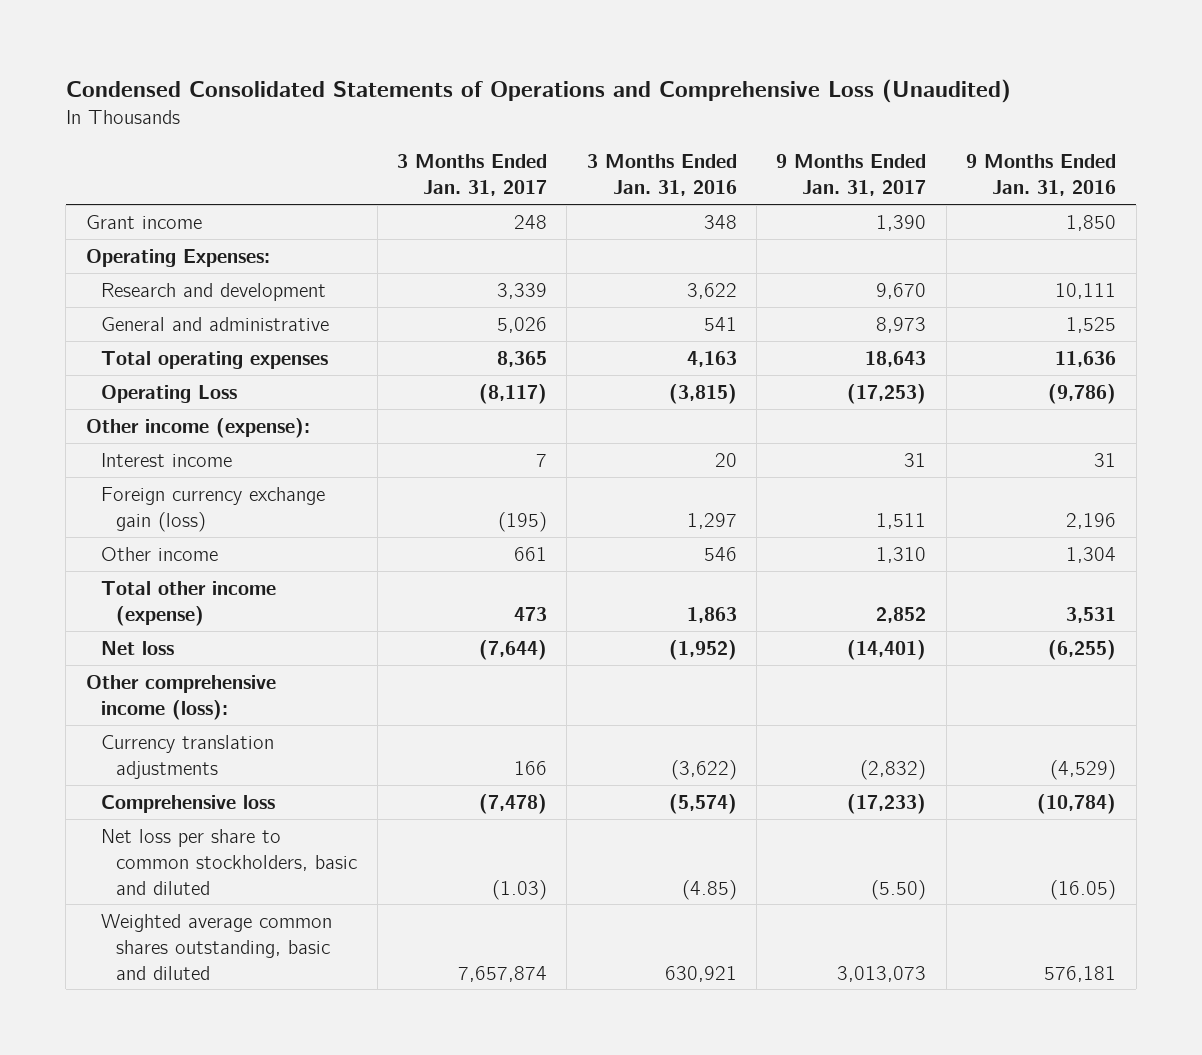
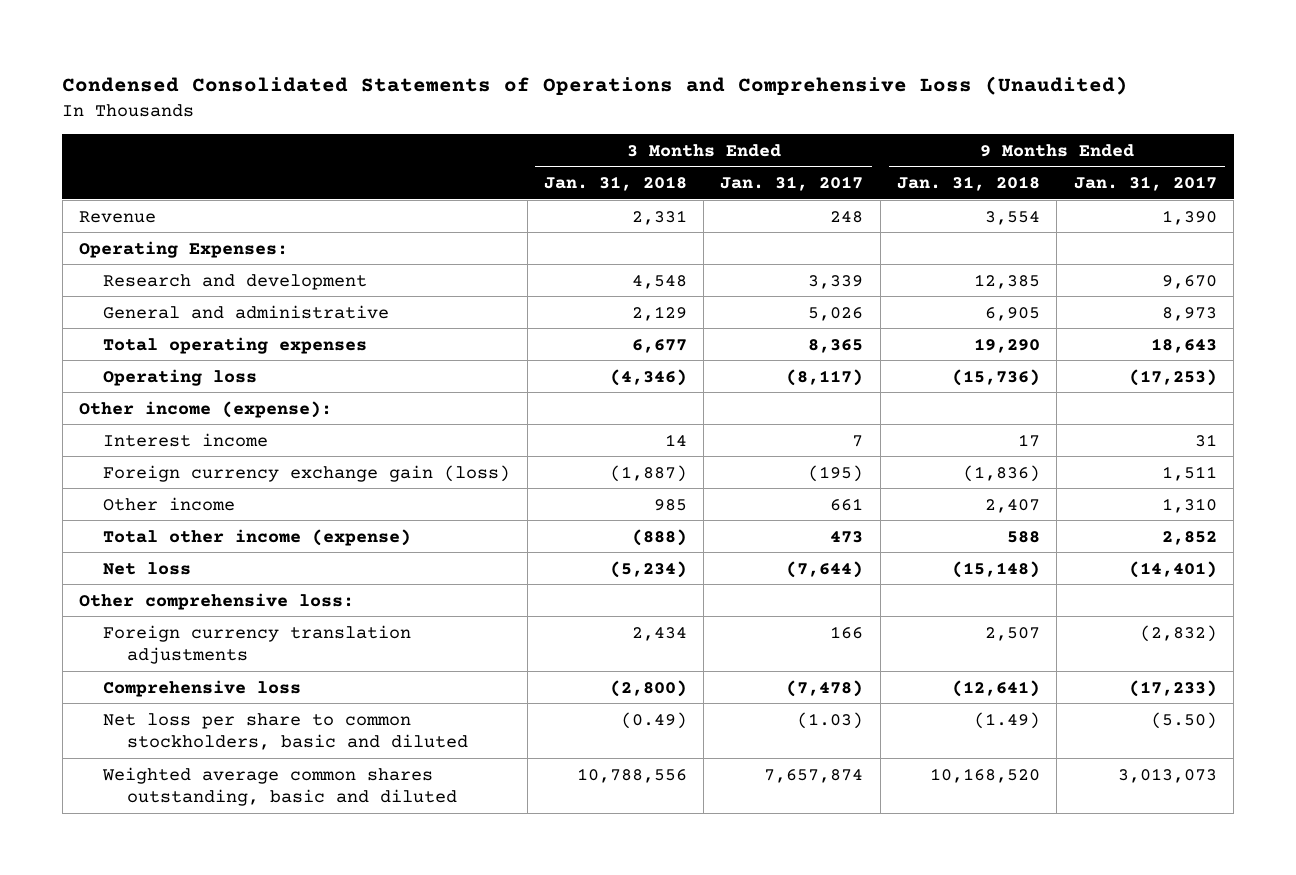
- | 3 Months Ended Jan. 31, 2017 | 3 Months Ended Jan. 31, 2016 | 9 Months Ended Jan. 31, 2017 | 9 Months Ended Jan. 31, 2016
+ | 3 Months Ended Jan. 31, 2018 | 3 Months Ended Jan. 31, 2017 | 9 Months Ended Jan. 31, 2018 | 9 Months Ended Jan. 31, 2017
- Grant income | 248 | 348 | 1,390 | 1,850
+ Revenue | 2,331 | 248 | 3,554 | 1,390
- Operating Loss | (8,117) | (3,815) | (17,253) | (9,786)
+ Operating loss | (4,346) | (8,117) | (15,736) | (17,253)
- Other comprehensive income (loss):
- Currency translation adjustments | 166 | (3,622) | (2,832) | (4,529)
+ Other comprehensive loss:
+ Foreign currency translation adjustments | 2,434 | 166 | 2,507 | (2,832)

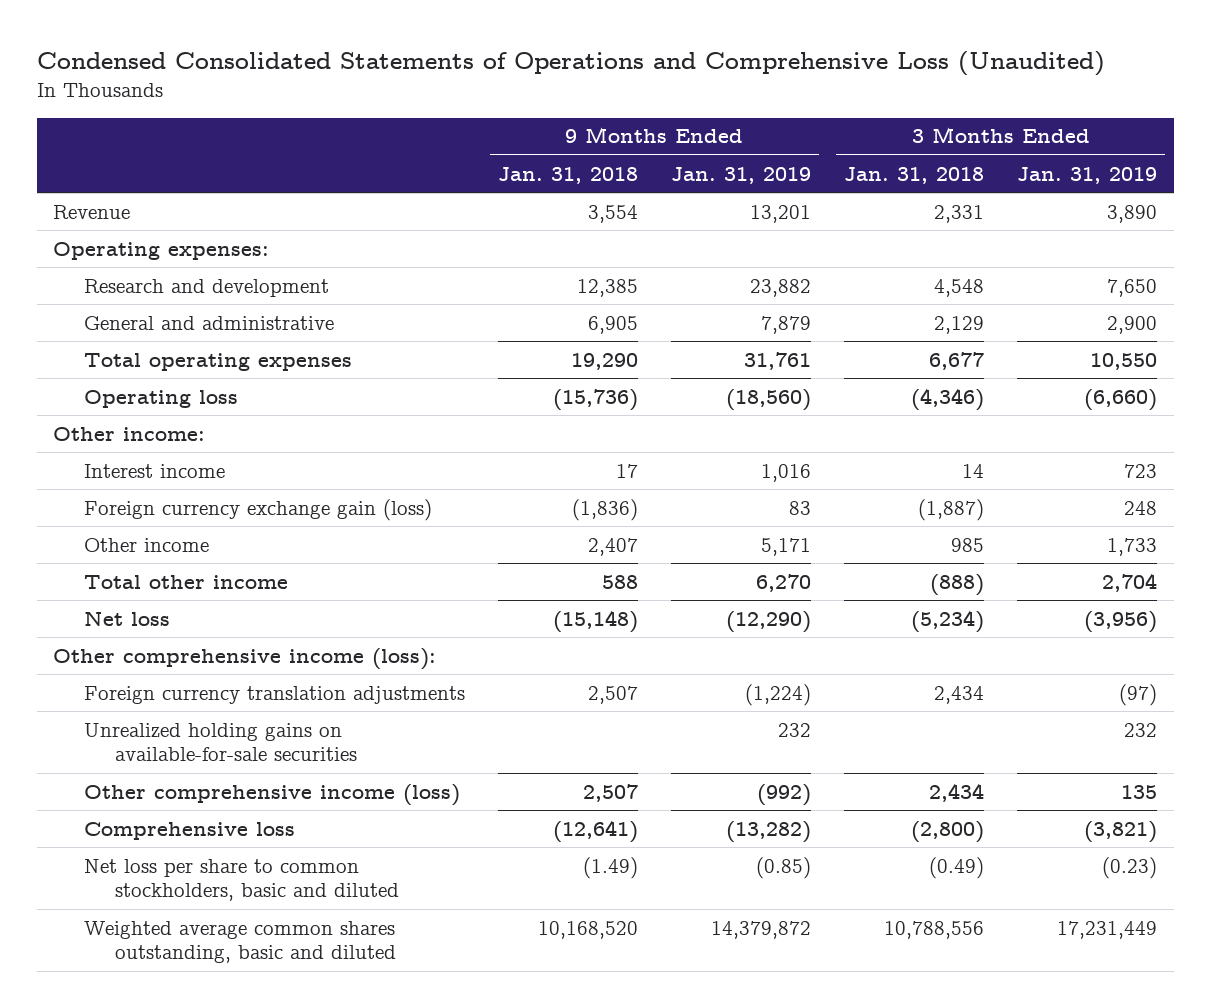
- | 3 Months Ended Jan. 31, 2018 | 3 Months Ended Jan. 31, 2017 | 9 Months Ended Jan. 31, 2018 | 9 Months Ended Jan. 31, 2017
+ | 9 Months Ended Jan. 31, 2018 | 9 Months Ended Jan. 31, 2019 | 3 Months Ended Jan. 31, 2018 | 3 Months Ended Jan. 31, 2019
- Operating Expenses:
+ Operating expenses:
- Other income (expense):
+ Other income:
- Total other income (expense) | (888) | 473 | 588 | 2,852
+ Total other income | 588 | 6,270 | (888) | 2,704
- Other comprehensive loss:
+ Other comprehensive income (loss):
+ Unrealized holding gains on available-for-sale securities | | 232 | | 232
+ Other comprehensive income (loss) | 2,507 | (992) | 2,434 | 135

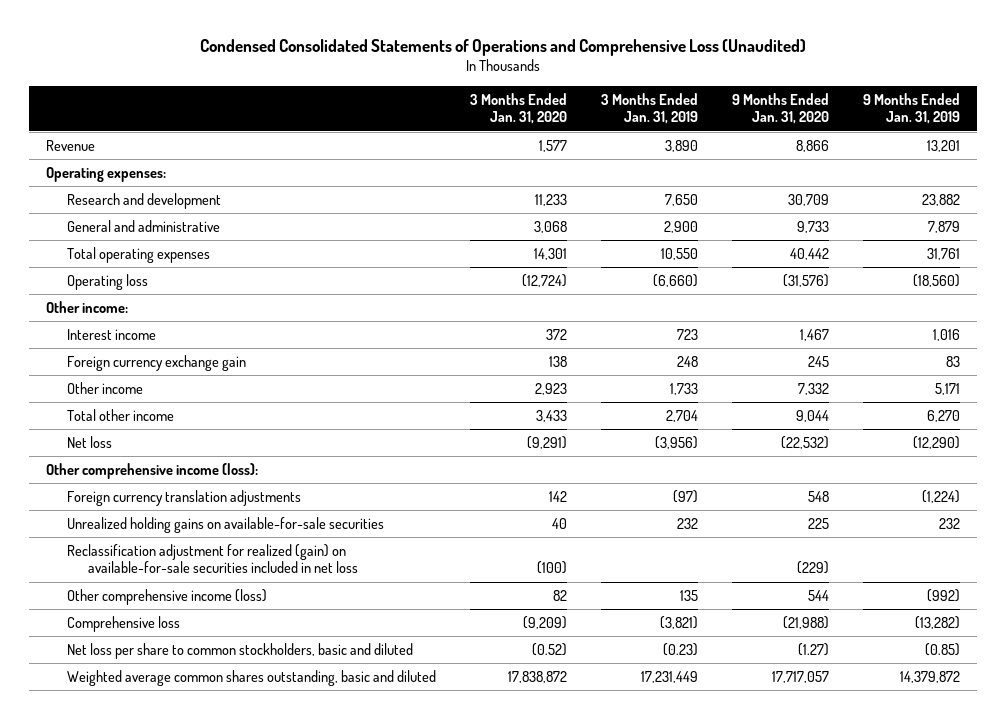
- | 9 Months Ended Jan. 31, 2018 | 9 Months Ended Jan. 31, 2019 | 3 Months Ended Jan. 31, 2018 | 3 Months Ended Jan. 31, 2019
+ | 3 Months Ended Jan. 31, 2020 | 3 Months Ended Jan. 31, 2019 | 9 Months Ended Jan. 31, 2020 | 9 Months Ended Jan. 31, 2019
- Foreign currency exchange gain (loss) | (1,836) | 83 | (1,887) | 248
+ Foreign currency exchange gain | 138 | 248 | 245 | 83
+ Reclassification adjustment for realized (gain) on available-for-sale securities included in net loss | (100) | | (229) |

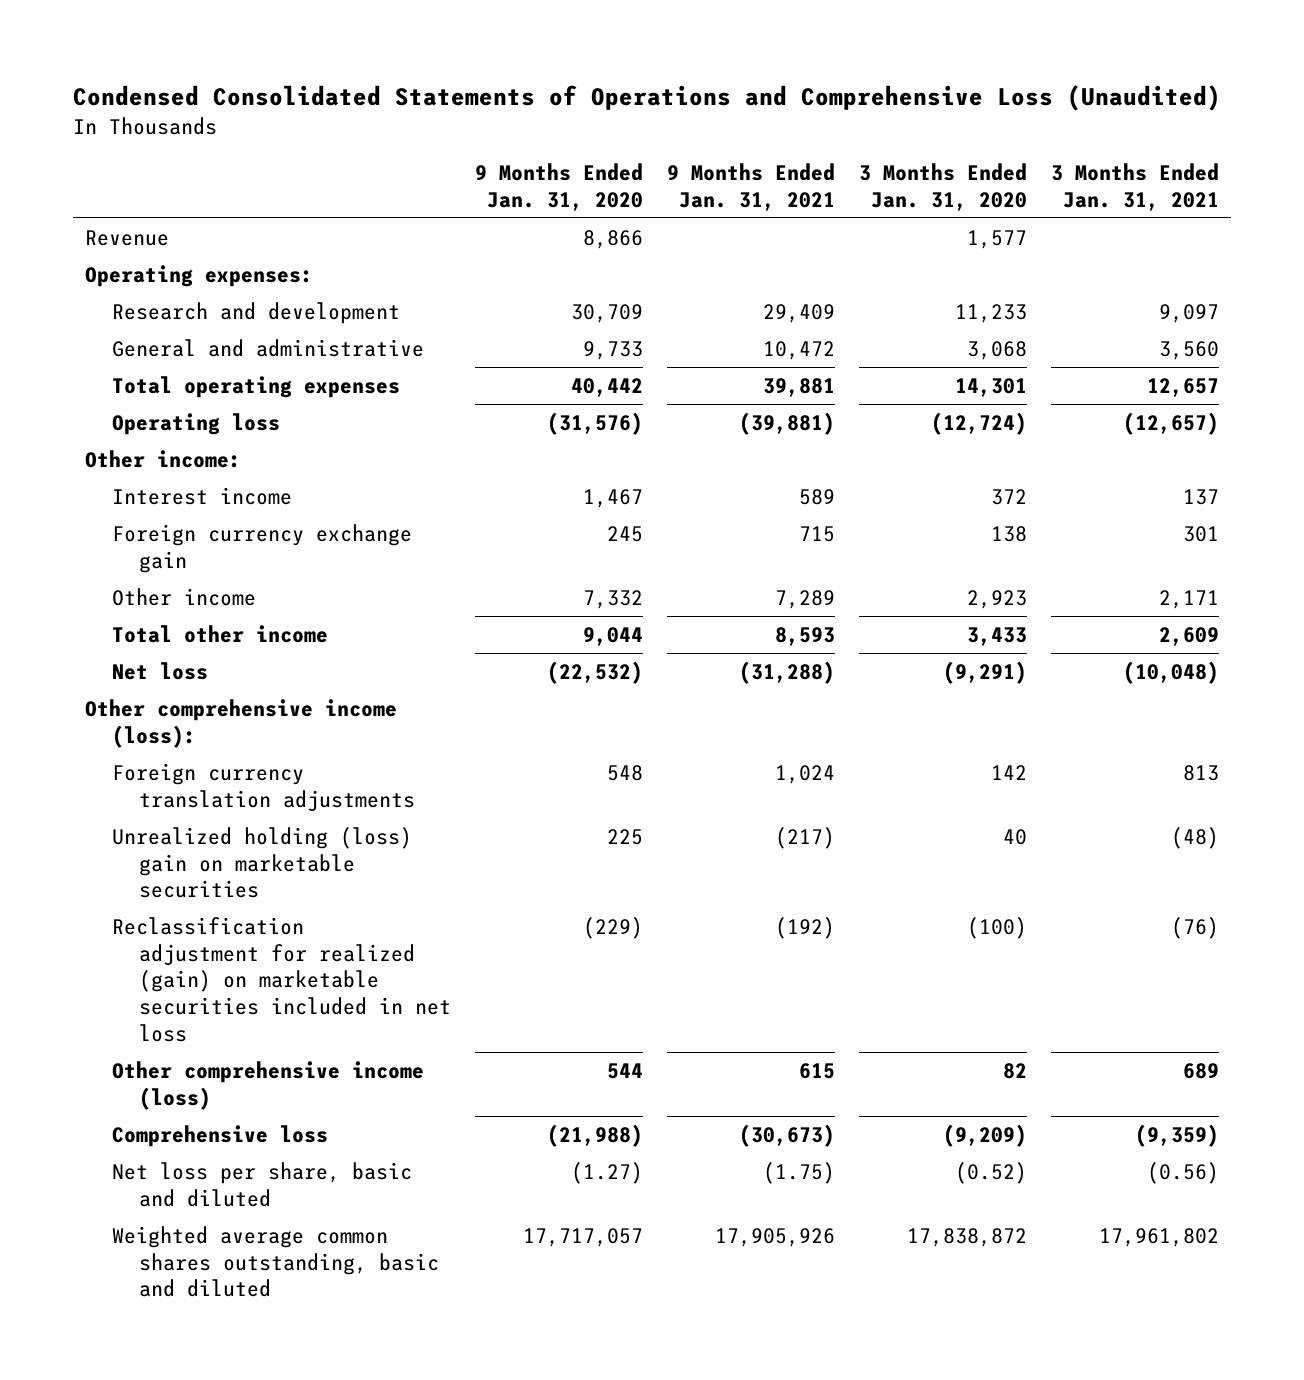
- | 3 Months Ended Jan. 31, 2020 | 3 Months Ended Jan. 31, 2019 | 9 Months Ended Jan. 31, 2020 | 9 Months Ended Jan. 31, 2019
+ | 9 Months Ended Jan. 31, 2020 | 9 Months Ended Jan. 31, 2021 | 3 Months Ended Jan. 31, 2020 | 3 Months Ended Jan. 31, 2021
- Unrealized holding gains on available-for-sale securities | 40 | 232 | 225 | 232
- Reclassification adjustment for realized (gain) on available-for-sale securities included in net loss | (100) | | (229) |
+ Unrealized holding (loss) gain on marketable securities | 225 | (217) | 40 | (48)
+ Reclassification adjustment for realized (gain) on marketable securities included in net loss | (229) | (192) | (100) | (76)
- Net loss per share to common stockholders, basic and diluted | (0.52) | (0.23) | (1.27) | (0.85)
+ Net loss per share, basic and diluted | (1.27) | (1.75) | (0.52) | (0.56)

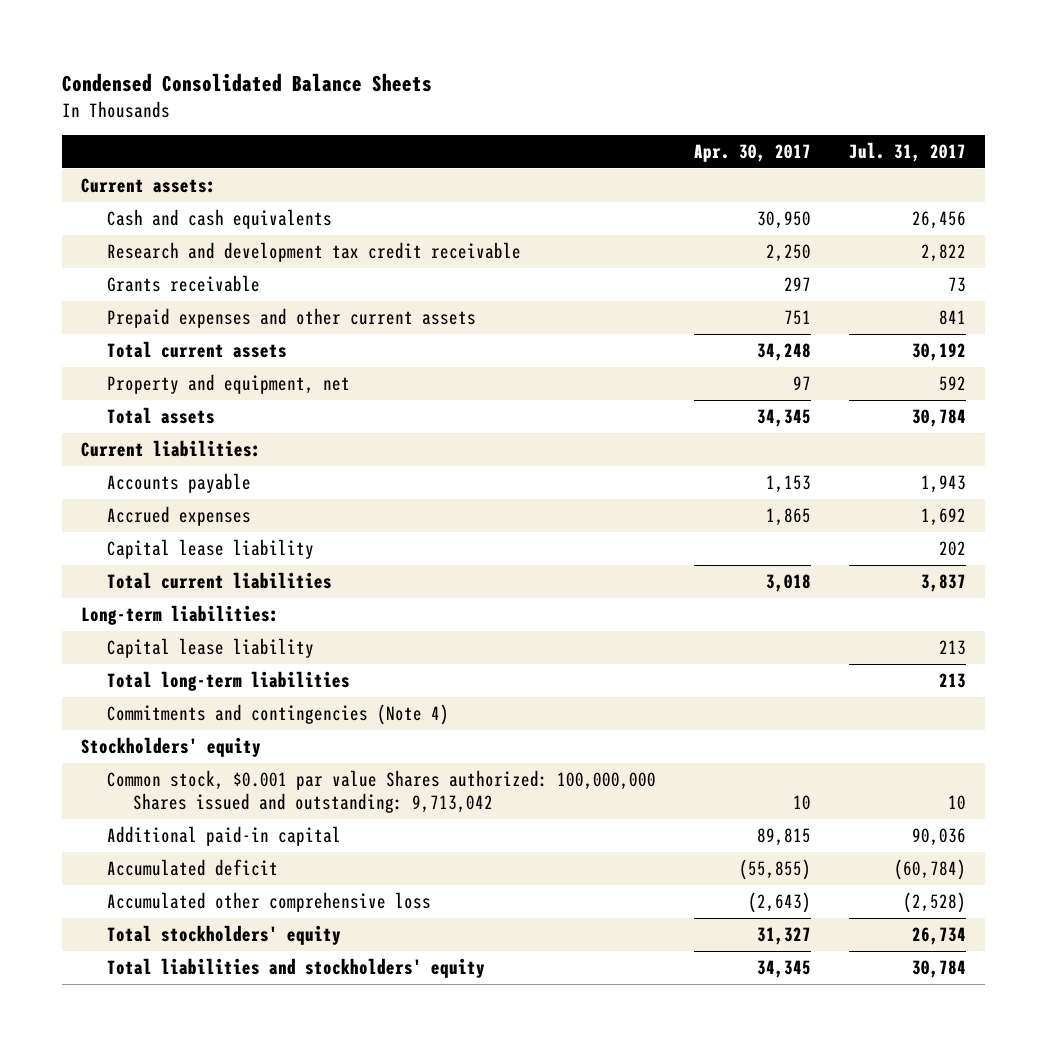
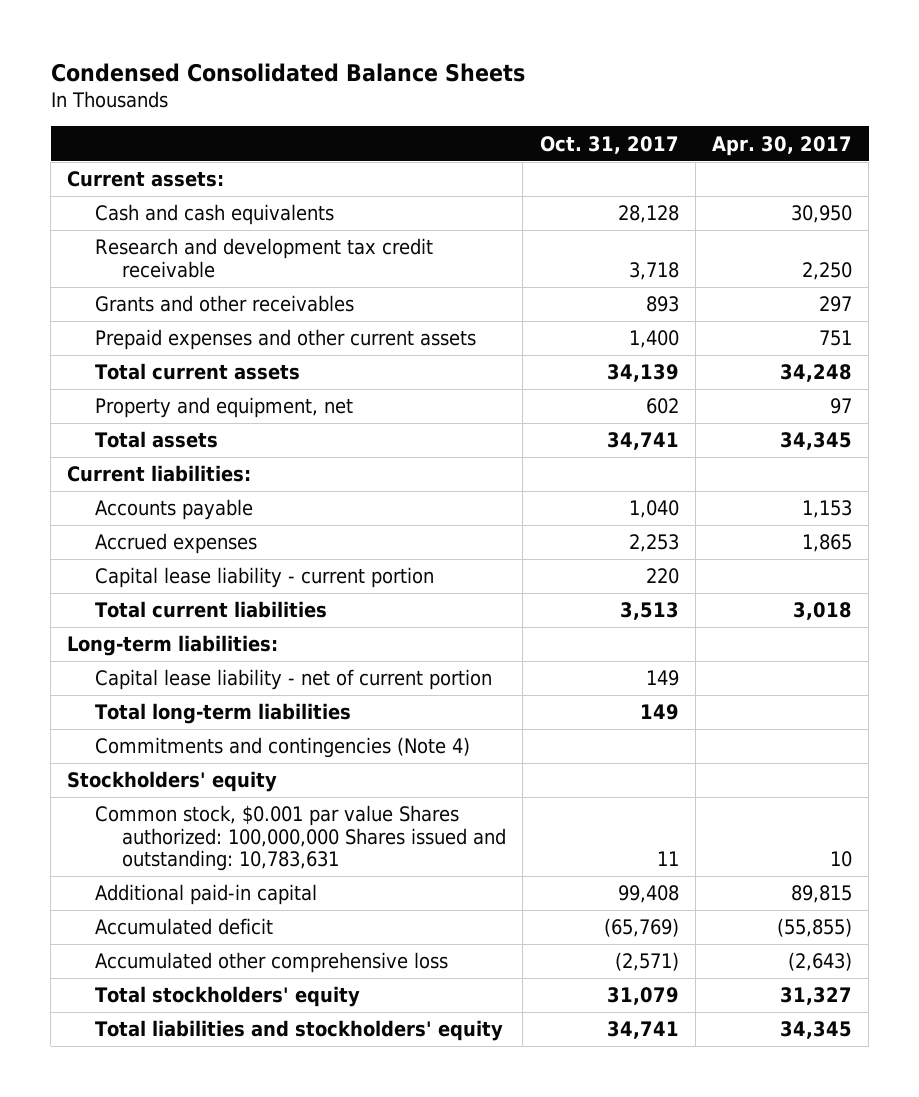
- | Apr. 30, 2017 | Jul. 31, 2017
+ | Oct. 31, 2017 | Apr. 30, 2017
- Grants receivable | 297 | 73
+ Grants and other receivables | 893 | 297
- Capital lease liability | | 202
+ Capital lease liability - current portion | 220 |
- Capital lease liability | | 213
+ Capital lease liability - net of current portion | 149 |
- Common stock, $0.001 par value Shares authorized: 100,000,000 Shares issued and outstanding: 9,713,042 | 10 | 10
+ Common stock, $0.001 par value Shares authorized: 100,000,000 Shares issued and outstanding: 10,783,631 | 11 | 10

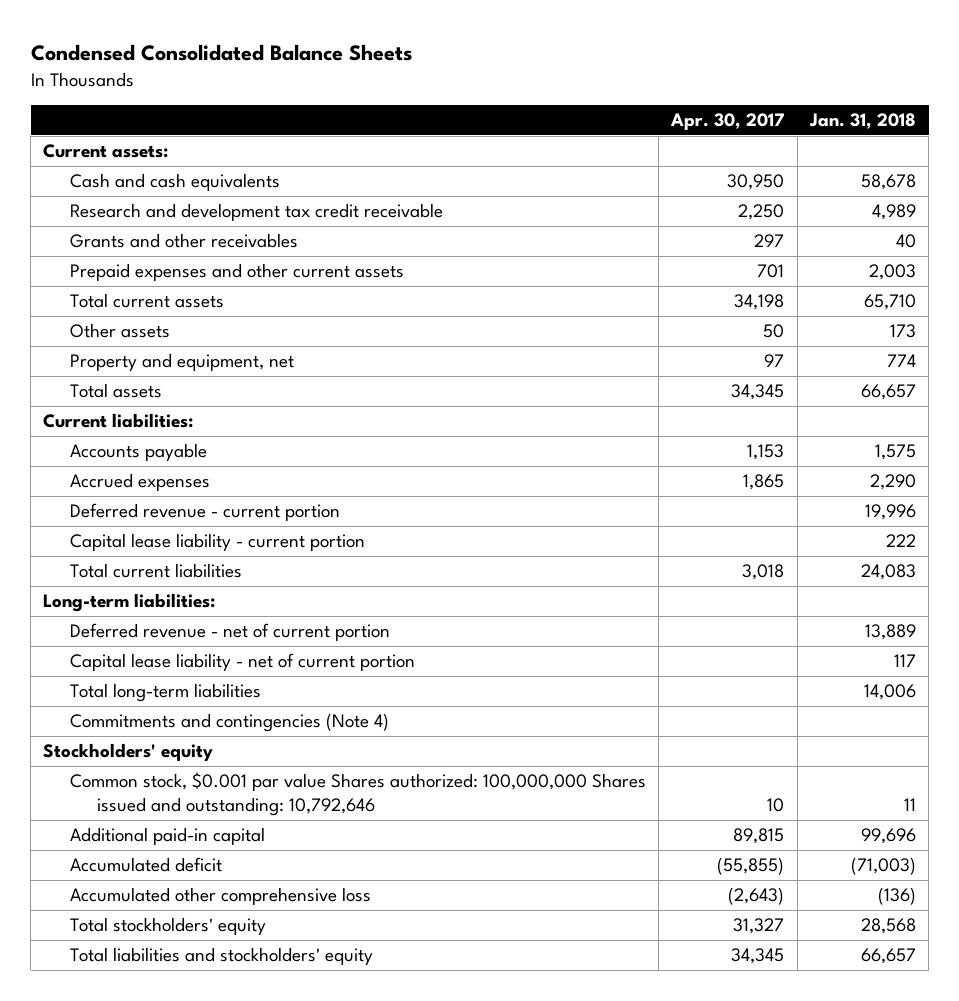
- | Oct. 31, 2017 | Apr. 30, 2017
+ | Apr. 30, 2017 | Jan. 31, 2018
- Prepaid expenses and other current assets | 1,400 | 751
- Total current assets | 34,139 | 34,248
+ Prepaid expenses and other current assets | 701 | 2,003
+ Total current assets | 34,198 | 65,710
+ Other assets | 50 | 173
+ Deferred revenue - current portion | | 19,996
+ Deferred revenue - net of current portion | | 13,889
- Common stock, $0.001 par value Shares authorized: 100,000,000 Shares issued and outstanding: 10,783,631 | 11 | 10
+ Common stock, $0.001 par value Shares authorized: 100,000,000 Shares issued and outstanding: 10,792,646 | 10 | 11

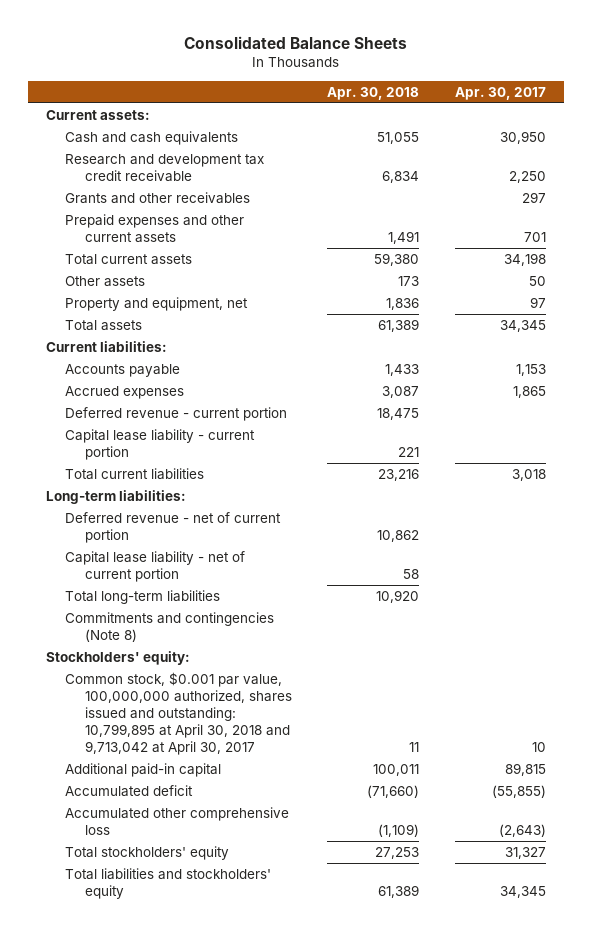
- Condensed Consolidated Balance Sheets
+ Consolidated Balance Sheets
- | Apr. 30, 2017 | Jan. 31, 2018
+ | Apr. 30, 2018 | Apr. 30, 2017
- Commitments and contingencies (Note 4)
- Stockholders' equity
- Common stock, $0.001 par value Shares authorized: 100,000,000 Shares issued and outstanding: 10,792,646 | 10 | 11
+ Commitments and contingencies (Note 8)
+ Stockholders' equity:
+ Common stock, $0.001 par value, 100,000,000 authorized, shares issued and outstanding: 10,799,895 at April 30, 2018 and 9,713,042 at April 30, 2017 | 11 | 10

